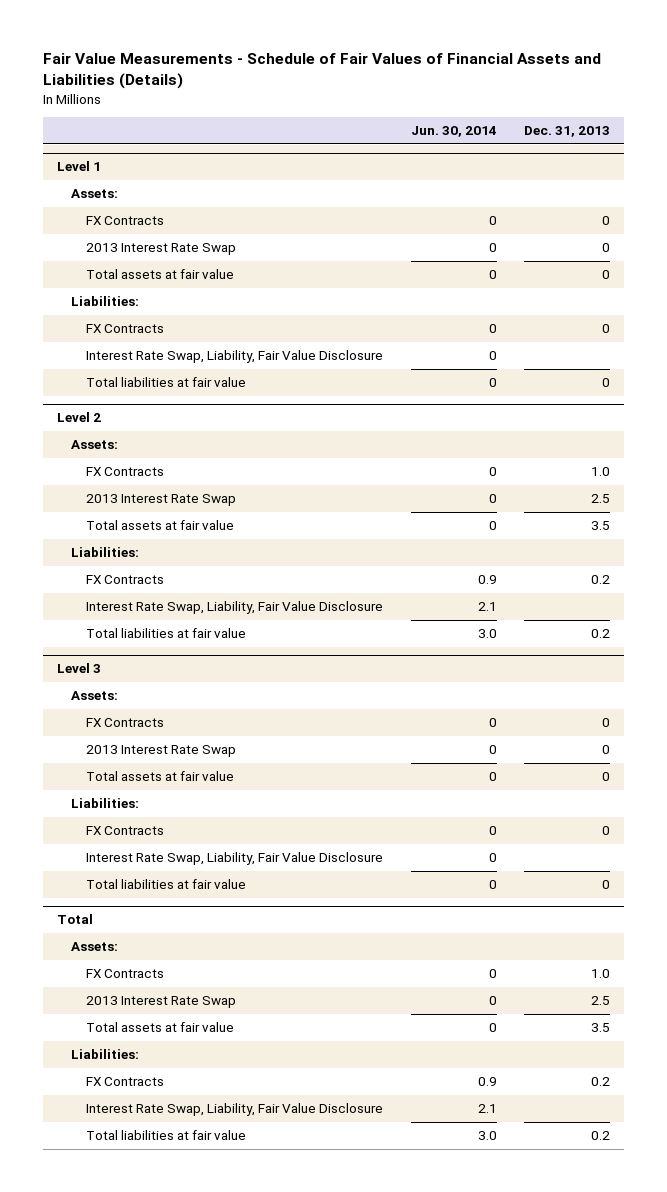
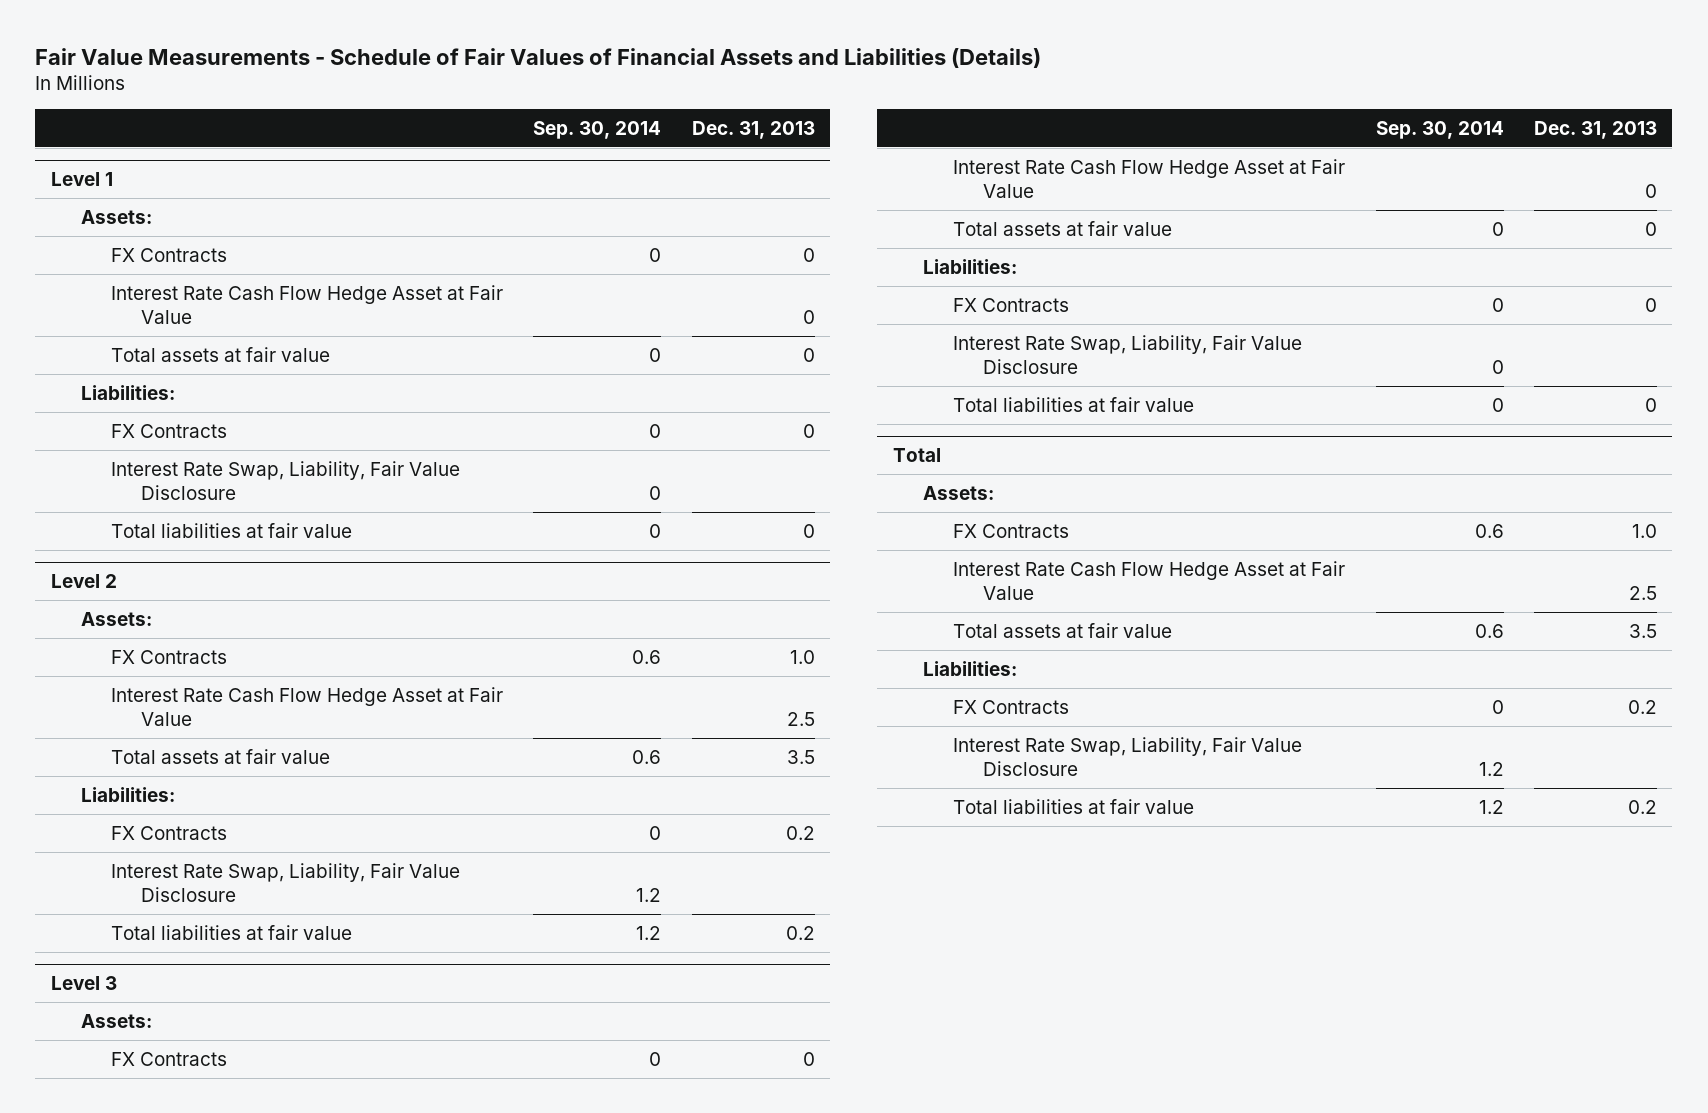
- | Jun. 30, 2014 | Dec. 31, 2013
+ | Sep. 30, 2014 | Dec. 31, 2013
@ Level 1
- 2013 Interest Rate Swap | 0 | 0
+ Interest Rate Cash Flow Hedge Asset at Fair Value | | 0
@ Level 2
- 2013 Interest Rate Swap | 0 | 2.5
+ Interest Rate Cash Flow Hedge Asset at Fair Value | | 2.5
@ Level 3
- 2013 Interest Rate Swap | 0 | 0
+ Interest Rate Cash Flow Hedge Asset at Fair Value | | 0
@ Total
- 2013 Interest Rate Swap | 0 | 2.5
+ Interest Rate Cash Flow Hedge Asset at Fair Value | | 2.5

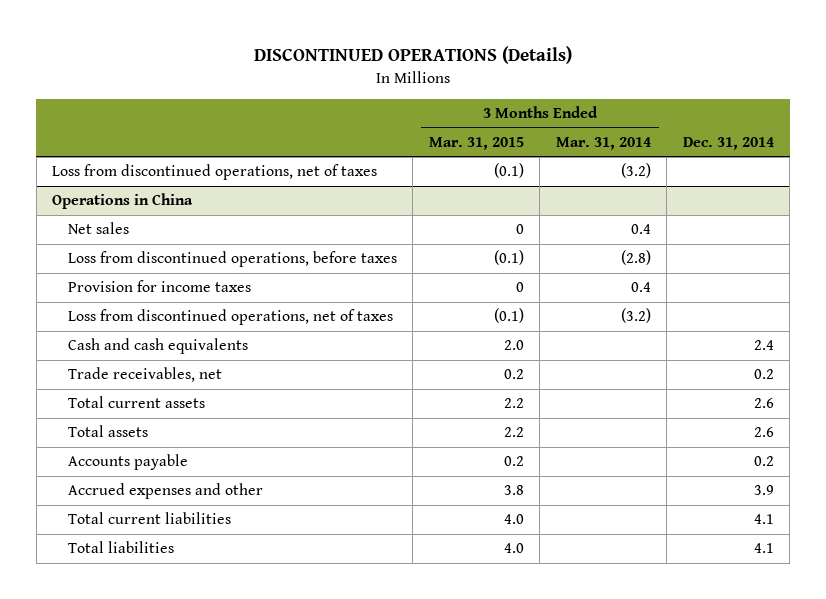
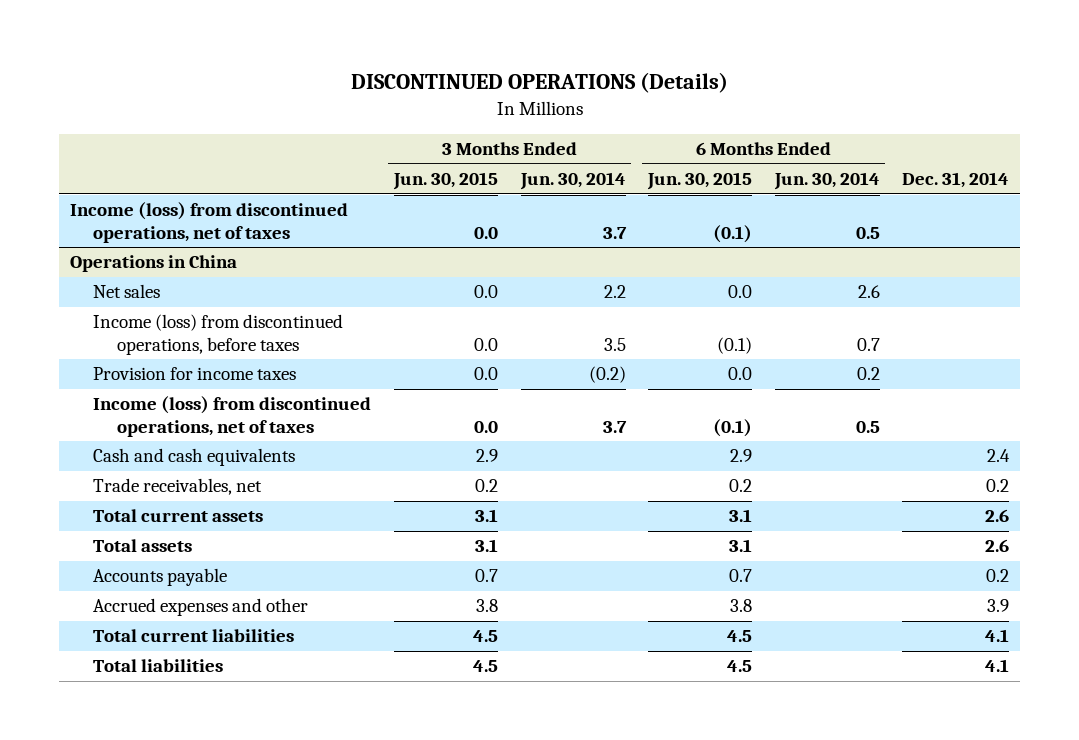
- | 3 Months Ended Mar. 31, 2015 | 3 Months Ended Mar. 31, 2014 | Dec. 31, 2014
+ | 3 Months Ended Jun. 30, 2015 | 3 Months Ended Jun. 30, 2014 | 6 Months Ended Jun. 30, 2015 | 6 Months Ended Jun. 30, 2014 | Dec. 31, 2014
- Loss from discontinued operations, net of taxes | (0.1) | (3.2) |
+ Income (loss) from discontinued operations, net of taxes | 0.0 | 3.7 | (0.1) | 0.5 |
@ Operations in China
- Loss from discontinued operations, before taxes | (0.1) | (2.8) |
+ Income (loss) from discontinued operations, before taxes | 0.0 | 3.5 | (0.1) | 0.7 |
- Loss from discontinued operations, net of taxes | (0.1) | (3.2) |
+ Income (loss) from discontinued operations, net of taxes | 0.0 | 3.7 | (0.1) | 0.5 |

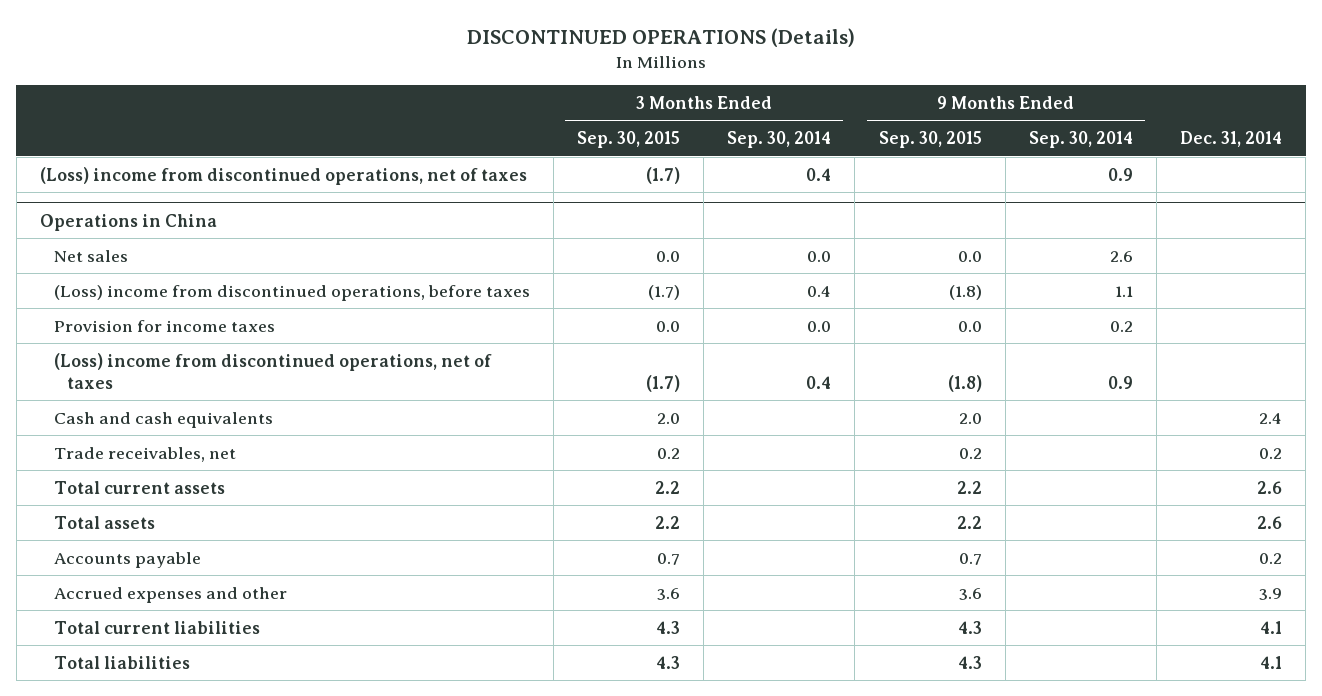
- | 3 Months Ended Jun. 30, 2015 | 3 Months Ended Jun. 30, 2014 | 6 Months Ended Jun. 30, 2015 | 6 Months Ended Jun. 30, 2014 | Dec. 31, 2014
+ | 3 Months Ended Sep. 30, 2015 | 3 Months Ended Sep. 30, 2014 | 9 Months Ended Sep. 30, 2015 | 9 Months Ended Sep. 30, 2014 | Dec. 31, 2014
- Income (loss) from discontinued operations, net of taxes | 0.0 | 3.7 | (0.1) | 0.5 |
+ (Loss) income from discontinued operations, net of taxes | (1.7) | 0.4 | | 0.9 |
@ Operations in China
- Income (loss) from discontinued operations, before taxes | 0.0 | 3.5 | (0.1) | 0.7 |
+ (Loss) income from discontinued operations, before taxes | (1.7) | 0.4 | (1.8) | 1.1 |
- Income (loss) from discontinued operations, net of taxes | 0.0 | 3.7 | (0.1) | 0.5 |
+ (Loss) income from discontinued operations, net of taxes | (1.7) | 0.4 | (1.8) | 0.9 |

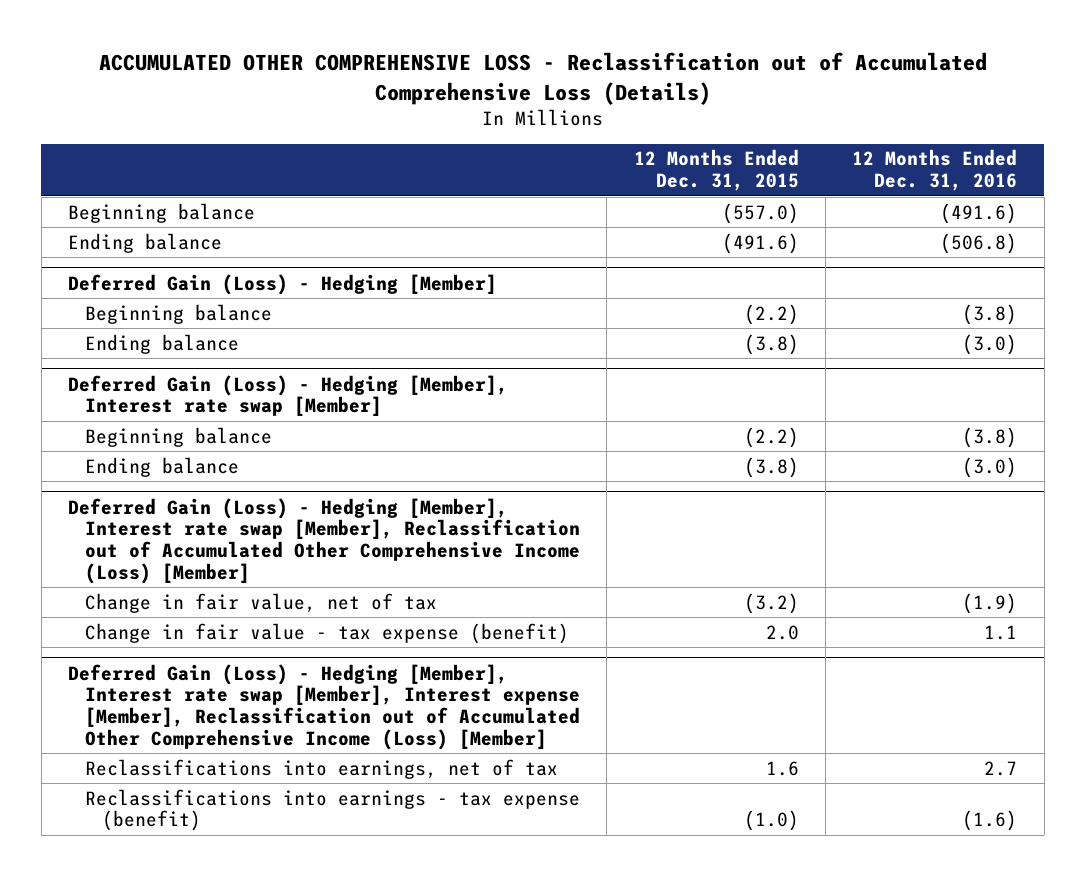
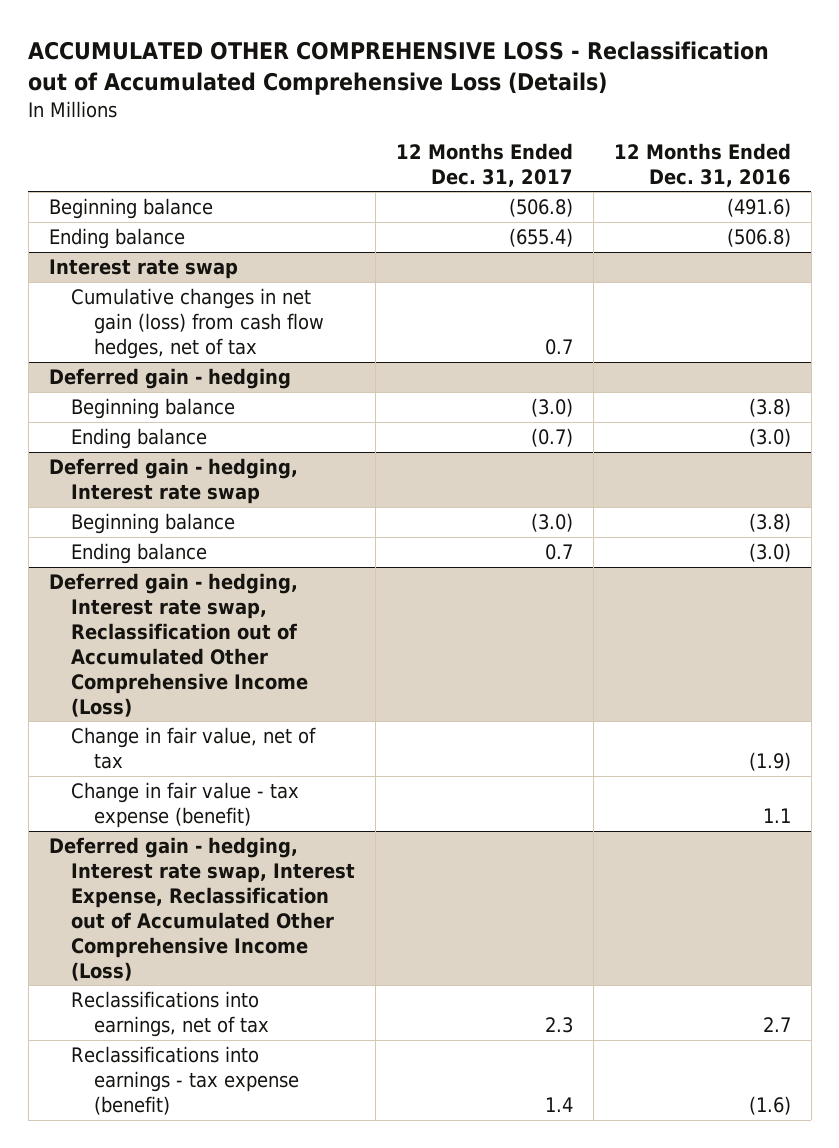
- | 12 Months Ended Dec. 31, 2015 | 12 Months Ended Dec. 31, 2016
+ | 12 Months Ended Dec. 31, 2017 | 12 Months Ended Dec. 31, 2016
- Deferred Gain (Loss) - Hedging [Member]
+ Interest rate swap
+ Cumulative changes in net gain (loss) from cash flow hedges, net of tax | 0.7 |
+ Deferred gain - hedging
- Deferred Gain (Loss) - Hedging [Member], Interest rate swap [Member]
+ Deferred gain - hedging, Interest rate swap
- Deferred Gain (Loss) - Hedging [Member], Interest rate swap [Member], Reclassification out of Accumulated Other Comprehensive Income (Loss) [Member]
+ Deferred gain - hedging, Interest rate swap, Reclassification out of Accumulated Other Comprehensive Income (Loss)
- Deferred Gain (Loss) - Hedging [Member], Interest rate swap [Member], Interest expense [Member], Reclassification out of Accumulated Other Comprehensive Income (Loss) [Member]
+ Deferred gain - hedging, Interest rate swap, Interest Expense, Reclassification out of Accumulated Other Comprehensive Income (Loss)

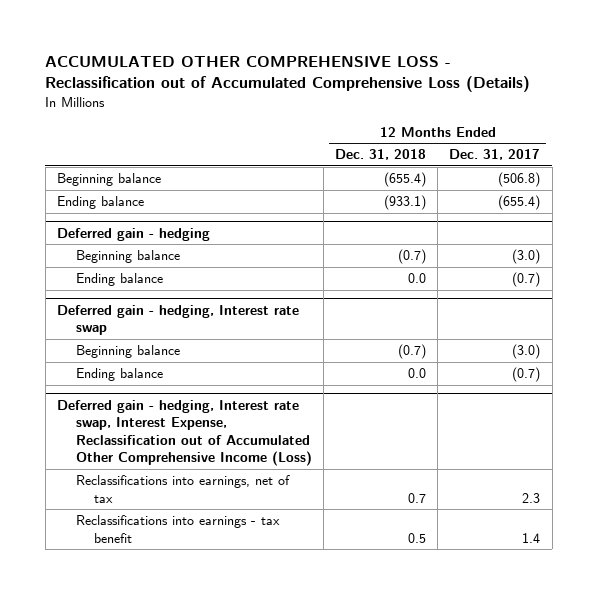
- | 12 Months Ended Dec. 31, 2017 | 12 Months Ended Dec. 31, 2016
+ | 12 Months Ended Dec. 31, 2018 | 12 Months Ended Dec. 31, 2017
- Interest rate swap
- Cumulative changes in net gain (loss) from cash flow hedges, net of tax | 0.7 |
@ Deferred gain - hedging, Interest rate swap
- Ending balance | 0.7 | (3.0)
- Deferred gain - hedging, Interest rate swap, Reclassification out of Accumulated Other Comprehensive Income (Loss)
- Change in fair value, net of tax | | (1.9)
- Change in fair value - tax expense (benefit) | | 1.1
@ Deferred gain - hedging, Interest rate swap
+ Ending balance | 0.0 | (0.7)
@ Deferred gain - hedging, Interest rate swap, Interest Expense, Reclassification out of Accumulated Other Comprehensive Income (Loss)
- Reclassifications into earnings - tax expense (benefit) | 1.4 | (1.6)
+ Reclassifications into earnings - tax benefit | 0.5 | 1.4

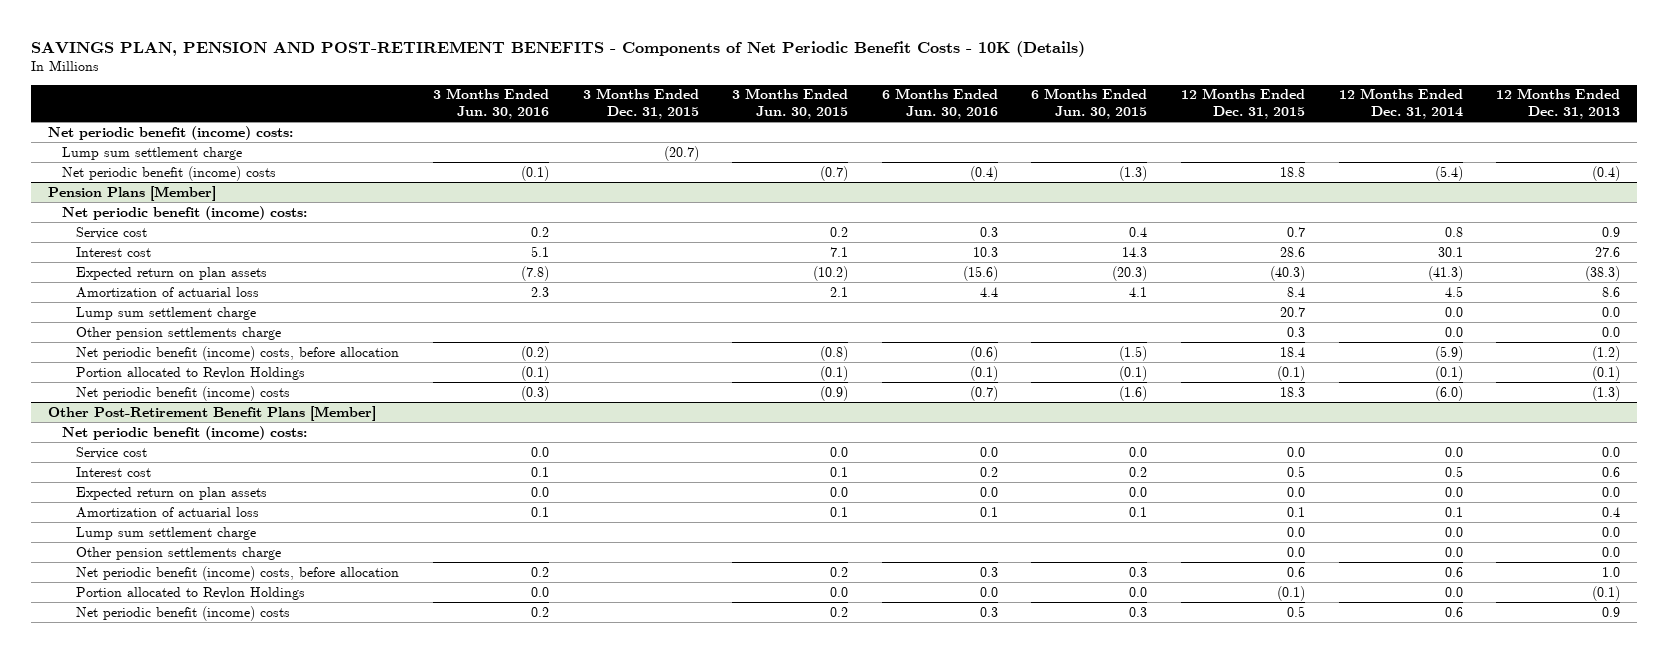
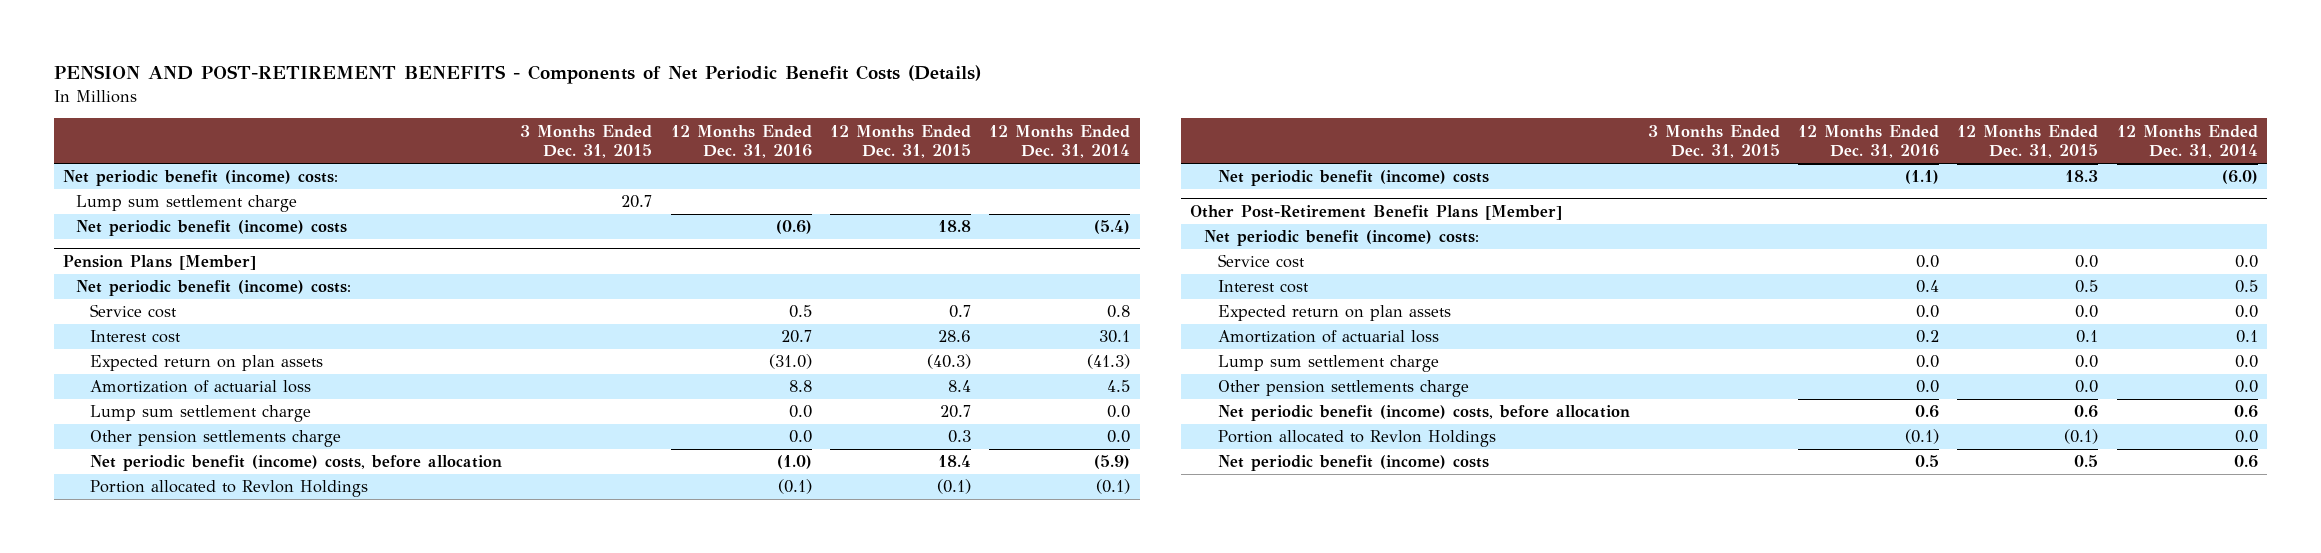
- SAVINGS PLAN, PENSION AND POST-RETIREMENT BENEFITS - Components of Net Periodic Benefit Costs - 10K (Details)
+ PENSION AND POST-RETIREMENT BENEFITS - Components of Net Periodic Benefit Costs (Details)
- | 3 Months Ended Jun. 30, 2016 | 3 Months Ended Dec. 31, 2015 | 3 Months Ended Jun. 30, 2015 | 6 Months Ended Jun. 30, 2016 | 6 Months Ended Jun. 30, 2015 | 12 Months Ended Dec. 31, 2015 | 12 Months Ended Dec. 31, 2014 | 12 Months Ended Dec. 31, 2013
+ | 3 Months Ended Dec. 31, 2015 | 12 Months Ended Dec. 31, 2016 | 12 Months Ended Dec. 31, 2015 | 12 Months Ended Dec. 31, 2014
- Lump sum settlement charge | | (20.7) | | | | | |
+ Lump sum settlement charge | 20.7 | | |

